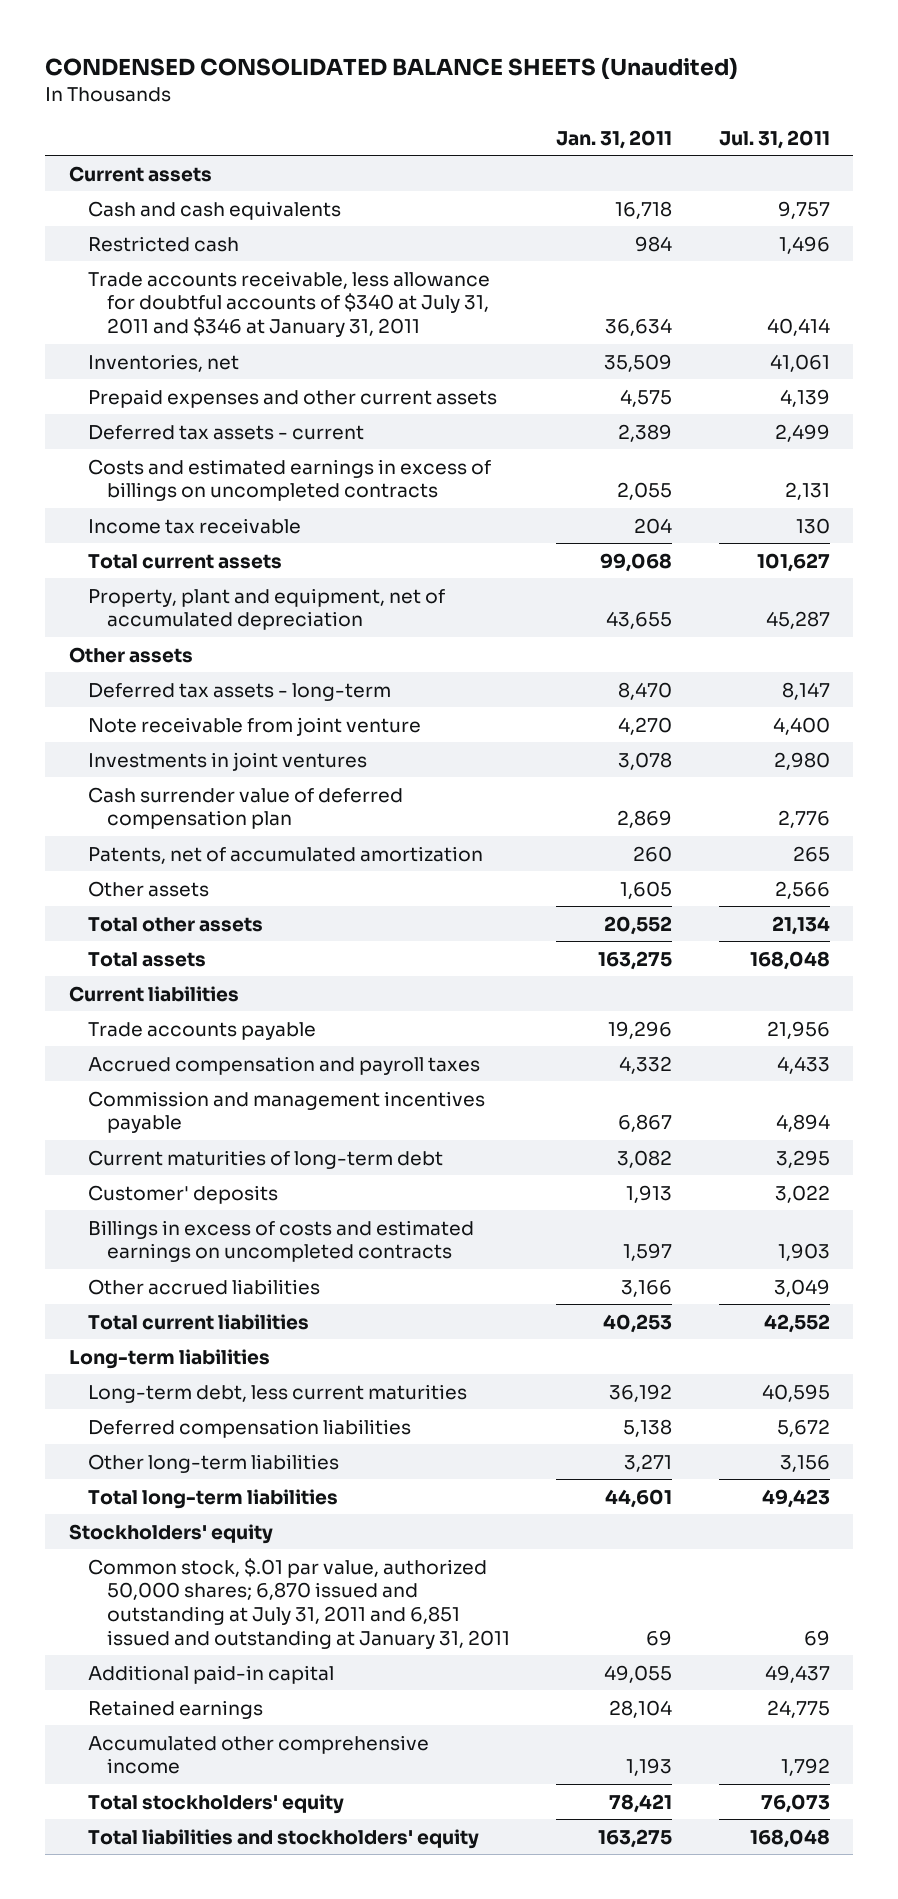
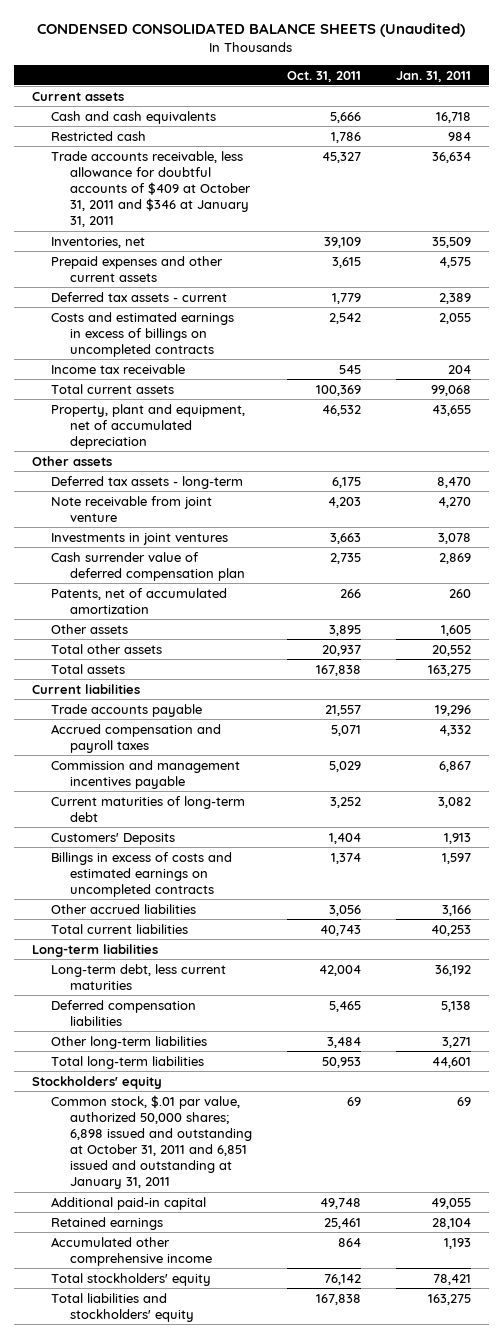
- | Jan. 31, 2011 | Jul. 31, 2011
+ | Oct. 31, 2011 | Jan. 31, 2011
- Trade accounts receivable, less allowance for doubtful accounts of $340 at July 31, 2011 and $346 at January 31, 2011 | 36,634 | 40,414
+ Trade accounts receivable, less allowance for doubtful accounts of $409 at October 31, 2011 and $346 at January 31, 2011 | 45,327 | 36,634
- Customer' deposits | 1,913 | 3,022
+ Customers' Deposits | 1,404 | 1,913
- Common stock, $.01 par value, authorized 50,000 shares; 6,870 issued and outstanding at July 31, 2011 and 6,851 issued and outstanding at January 31, 2011 | 69 | 69
+ Common stock, $.01 par value, authorized 50,000 shares; 6,898 issued and outstanding at October 31, 2011 and 6,851 issued and outstanding at January 31, 2011 | 69 | 69

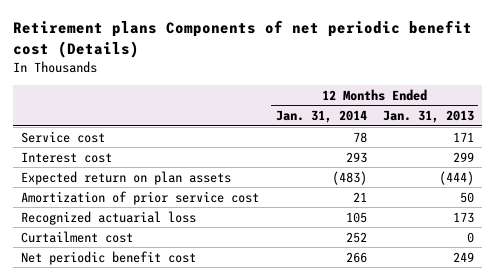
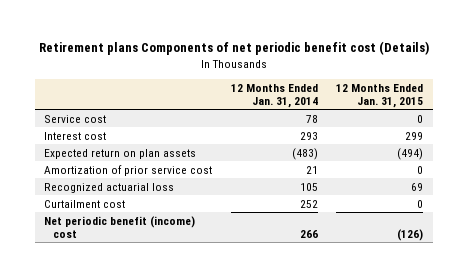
- | 12 Months Ended Jan. 31, 2014 | 12 Months Ended Jan. 31, 2013
+ | 12 Months Ended Jan. 31, 2014 | 12 Months Ended Jan. 31, 2015
- Net periodic benefit cost | 266 | 249
+ Net periodic benefit (income) cost | 266 | (126)

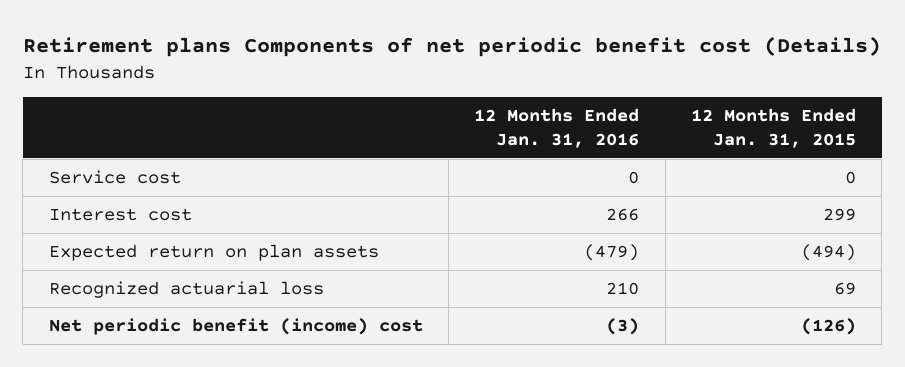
- | 12 Months Ended Jan. 31, 2014 | 12 Months Ended Jan. 31, 2015
+ | 12 Months Ended Jan. 31, 2016 | 12 Months Ended Jan. 31, 2015
- Amortization of prior service cost | 21 | 0
- Curtailment cost | 252 | 0

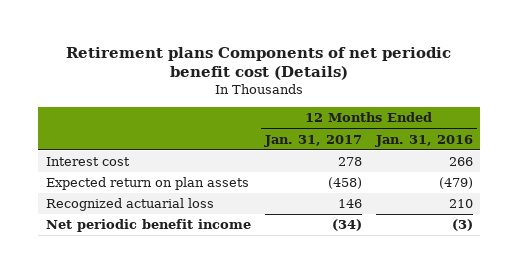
- | 12 Months Ended Jan. 31, 2016 | 12 Months Ended Jan. 31, 2015
+ | 12 Months Ended Jan. 31, 2017 | 12 Months Ended Jan. 31, 2016
- Service cost | 0 | 0
- Net periodic benefit (income) cost | (3) | (126)
+ Net periodic benefit income | (34) | (3)

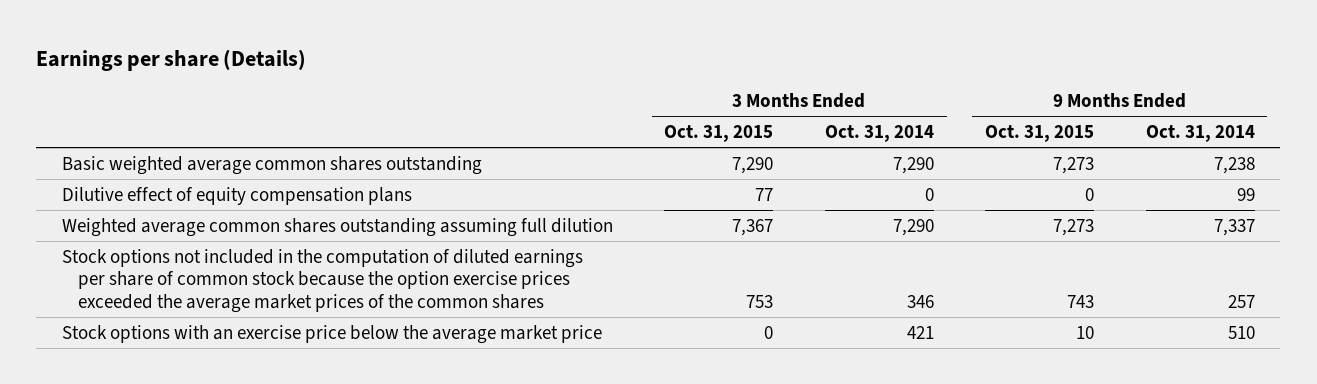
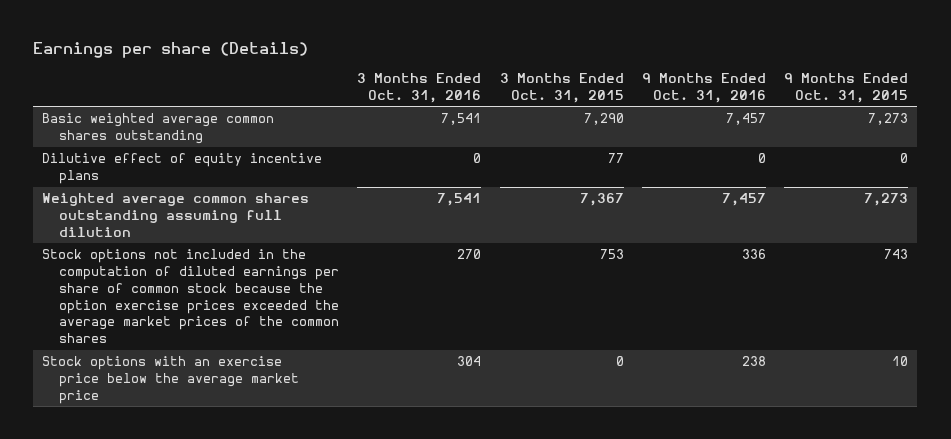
- | 3 Months Ended Oct. 31, 2015 | 3 Months Ended Oct. 31, 2014 | 9 Months Ended Oct. 31, 2015 | 9 Months Ended Oct. 31, 2014
+ | 3 Months Ended Oct. 31, 2016 | 3 Months Ended Oct. 31, 2015 | 9 Months Ended Oct. 31, 2016 | 9 Months Ended Oct. 31, 2015
- Dilutive effect of equity compensation plans | 77 | 0 | 0 | 99
+ Dilutive effect of equity incentive plans | 0 | 77 | 0 | 0

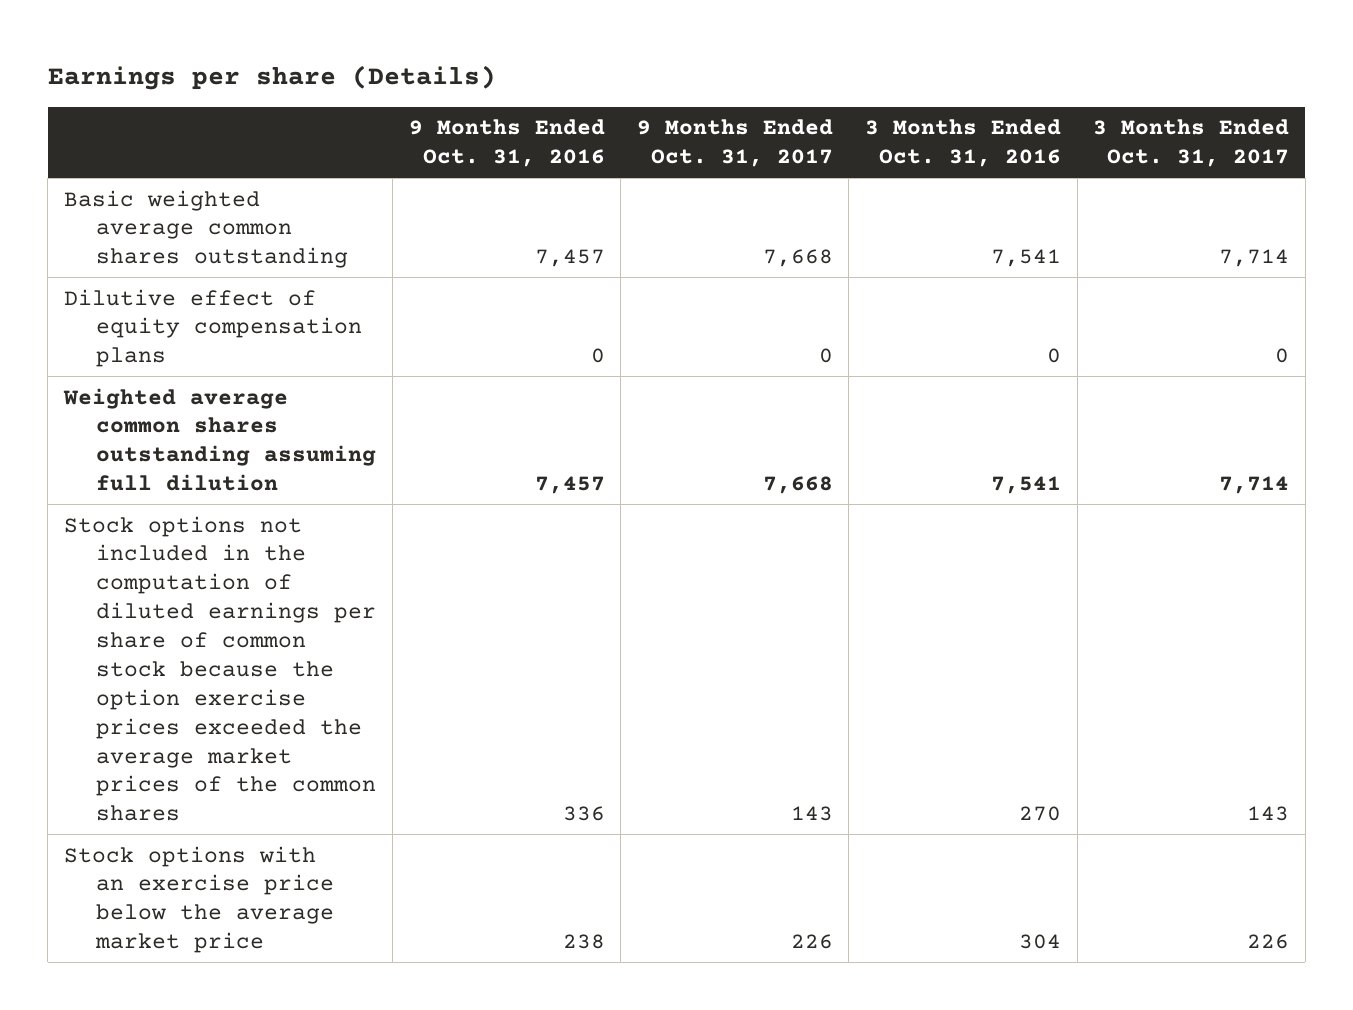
- | 3 Months Ended Oct. 31, 2016 | 3 Months Ended Oct. 31, 2015 | 9 Months Ended Oct. 31, 2016 | 9 Months Ended Oct. 31, 2015
+ | 9 Months Ended Oct. 31, 2016 | 9 Months Ended Oct. 31, 2017 | 3 Months Ended Oct. 31, 2016 | 3 Months Ended Oct. 31, 2017
- Dilutive effect of equity incentive plans | 0 | 77 | 0 | 0
+ Dilutive effect of equity compensation plans | 0 | 0 | 0 | 0

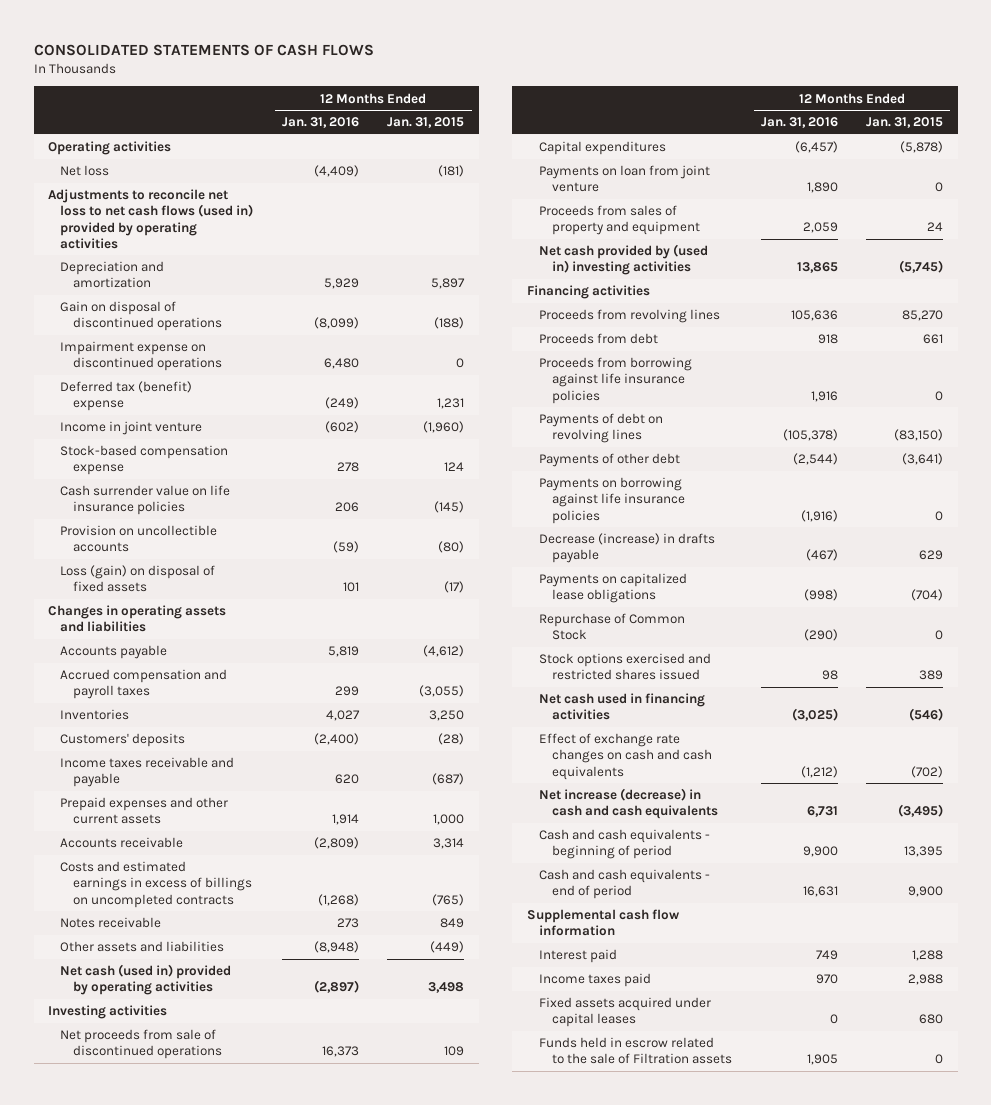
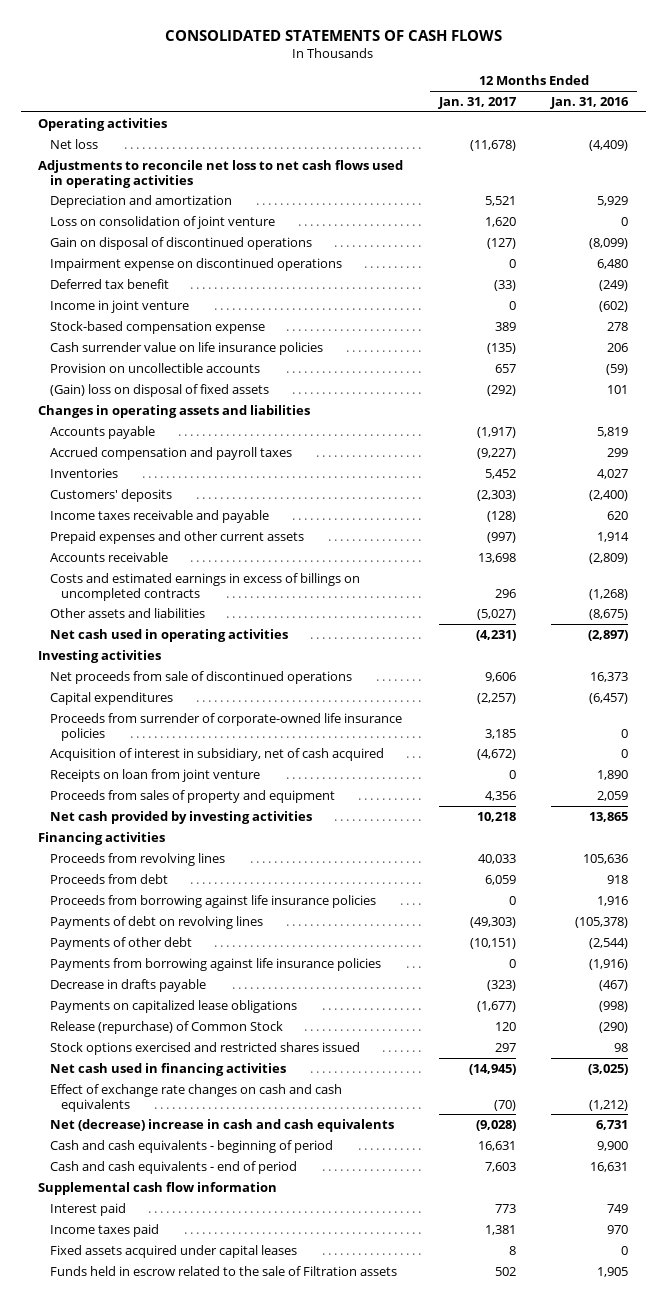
- | 12 Months Ended Jan. 31, 2016 | 12 Months Ended Jan. 31, 2015
+ | 12 Months Ended Jan. 31, 2017 | 12 Months Ended Jan. 31, 2016
- Adjustments to reconcile net loss to net cash flows (used in) provided by operating activities
+ Adjustments to reconcile net loss to net cash flows used in operating activities
+ Loss on consolidation of joint venture | 1,620 | 0
- Deferred tax (benefit) expense | (249) | 1,231
+ Deferred tax benefit | (33) | (249)
- Loss (gain) on disposal of fixed assets | 101 | (17)
+ (Gain) loss on disposal of fixed assets | (292) | 101
- Notes receivable | 273 | 849
- Other assets and liabilities | (8,948) | (449)
- Net cash (used in) provided by operating activities | (2,897) | 3,498
+ Other assets and liabilities | (5,027) | (8,675)
+ Net cash used in operating activities | (4,231) | (2,897)
- Payments on loan from joint venture | 1,890 | 0
+ Proceeds from surrender of corporate-owned life insurance policies | 3,185 | 0
+ Acquisition of interest in subsidiary, net of cash acquired | (4,672) | 0
+ Receipts on loan from joint venture | 0 | 1,890
- Net cash provided by (used in) investing activities | 13,865 | (5,745)
+ Net cash provided by investing activities | 10,218 | 13,865
- Payments on borrowing against life insurance policies | (1,916) | 0
- Decrease (increase) in drafts payable | (467) | 629
+ Payments from borrowing against life insurance policies | 0 | (1,916)
+ Decrease in drafts payable | (323) | (467)
- Repurchase of Common Stock | (290) | 0
+ Release (repurchase) of Common Stock | 120 | (290)
- Net increase (decrease) in cash and cash equivalents | 6,731 | (3,495)
+ Net (decrease) increase in cash and cash equivalents | (9,028) | 6,731

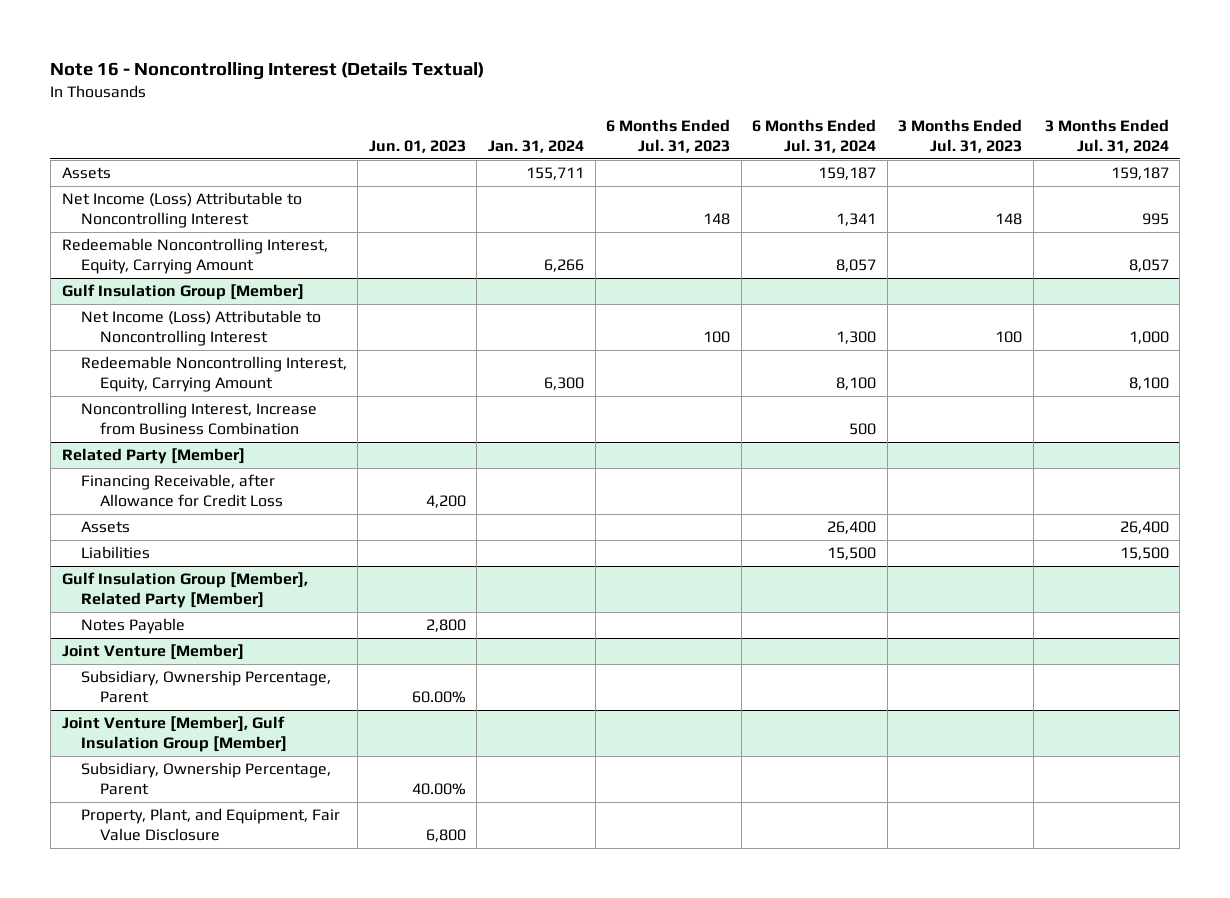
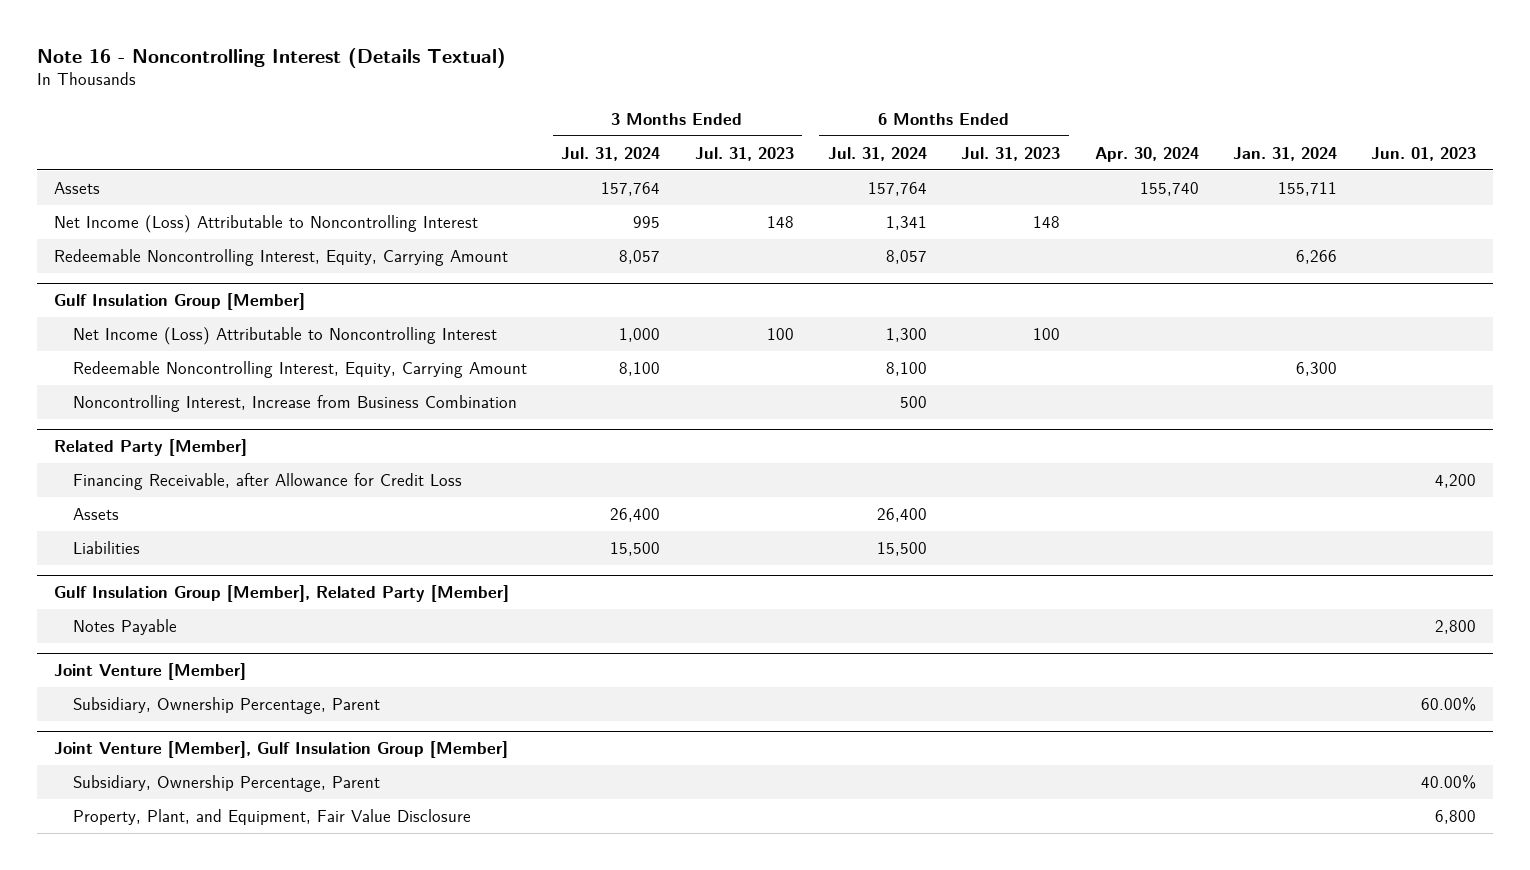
- | Jun. 01, 2023 | Jan. 31, 2024 | 6 Months Ended Jul. 31, 2023 | 6 Months Ended Jul. 31, 2024 | 3 Months Ended Jul. 31, 2023 | 3 Months Ended Jul. 31, 2024
+ | 3 Months Ended Jul. 31, 2024 | 3 Months Ended Jul. 31, 2023 | 6 Months Ended Jul. 31, 2024 | 6 Months Ended Jul. 31, 2023 | Apr. 30, 2024 | Jan. 31, 2024 | Jun. 01, 2023
- Assets | | 155,711 | | 159,187 | | 159,187
+ Assets | 157,764 | | 157,764 | | 155,740 | 155,711 |

